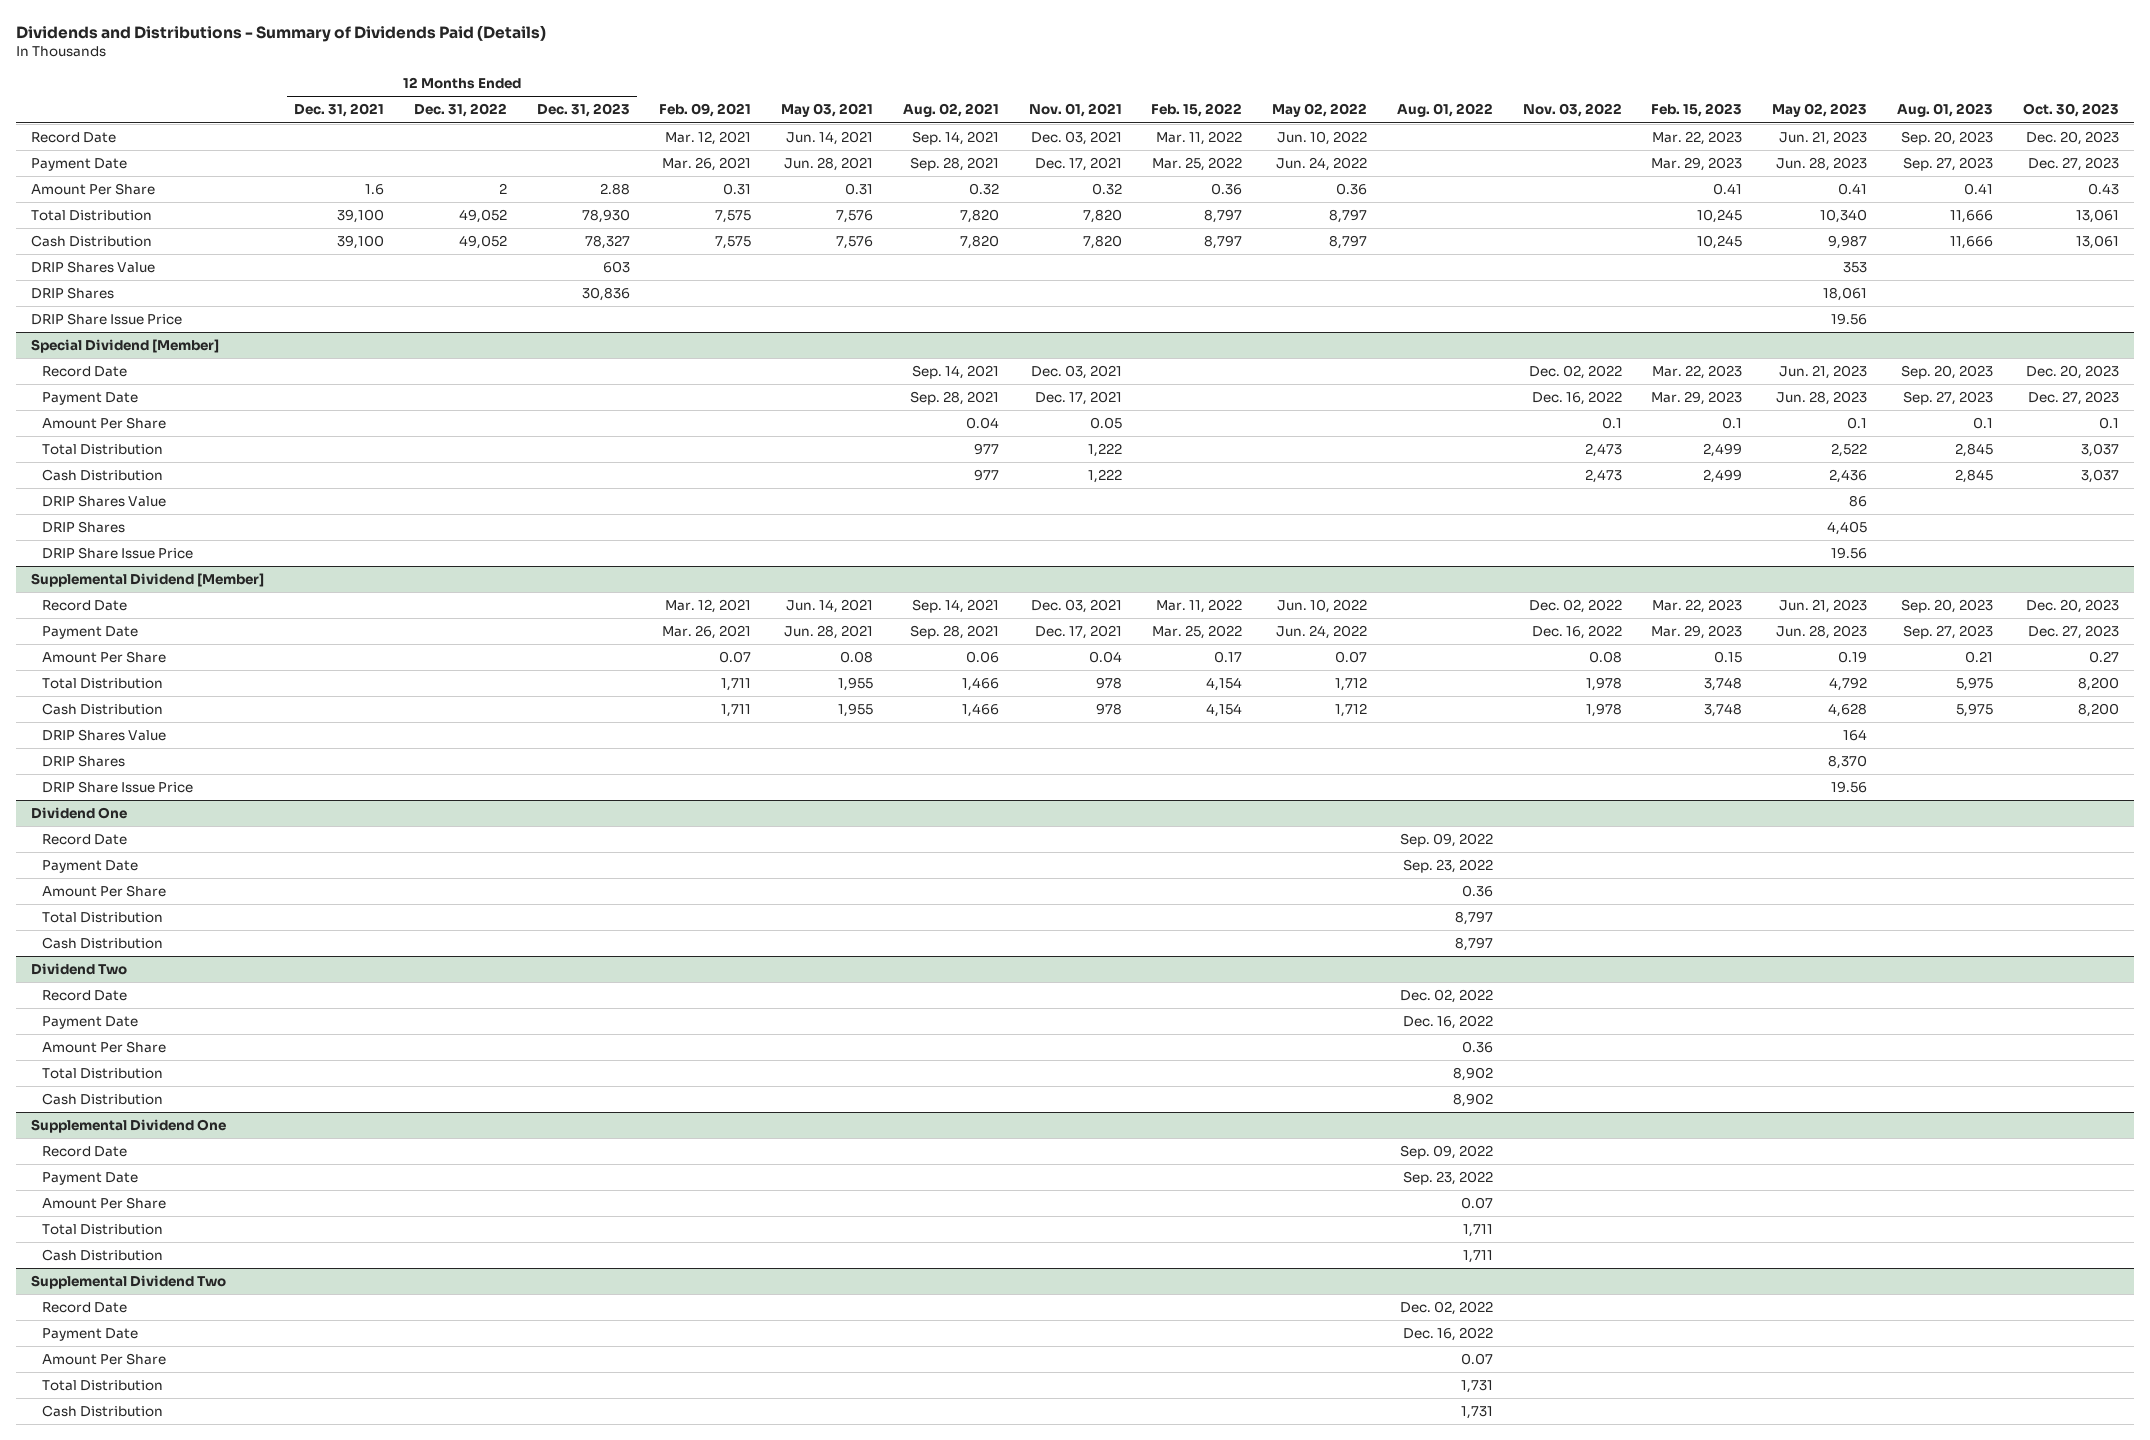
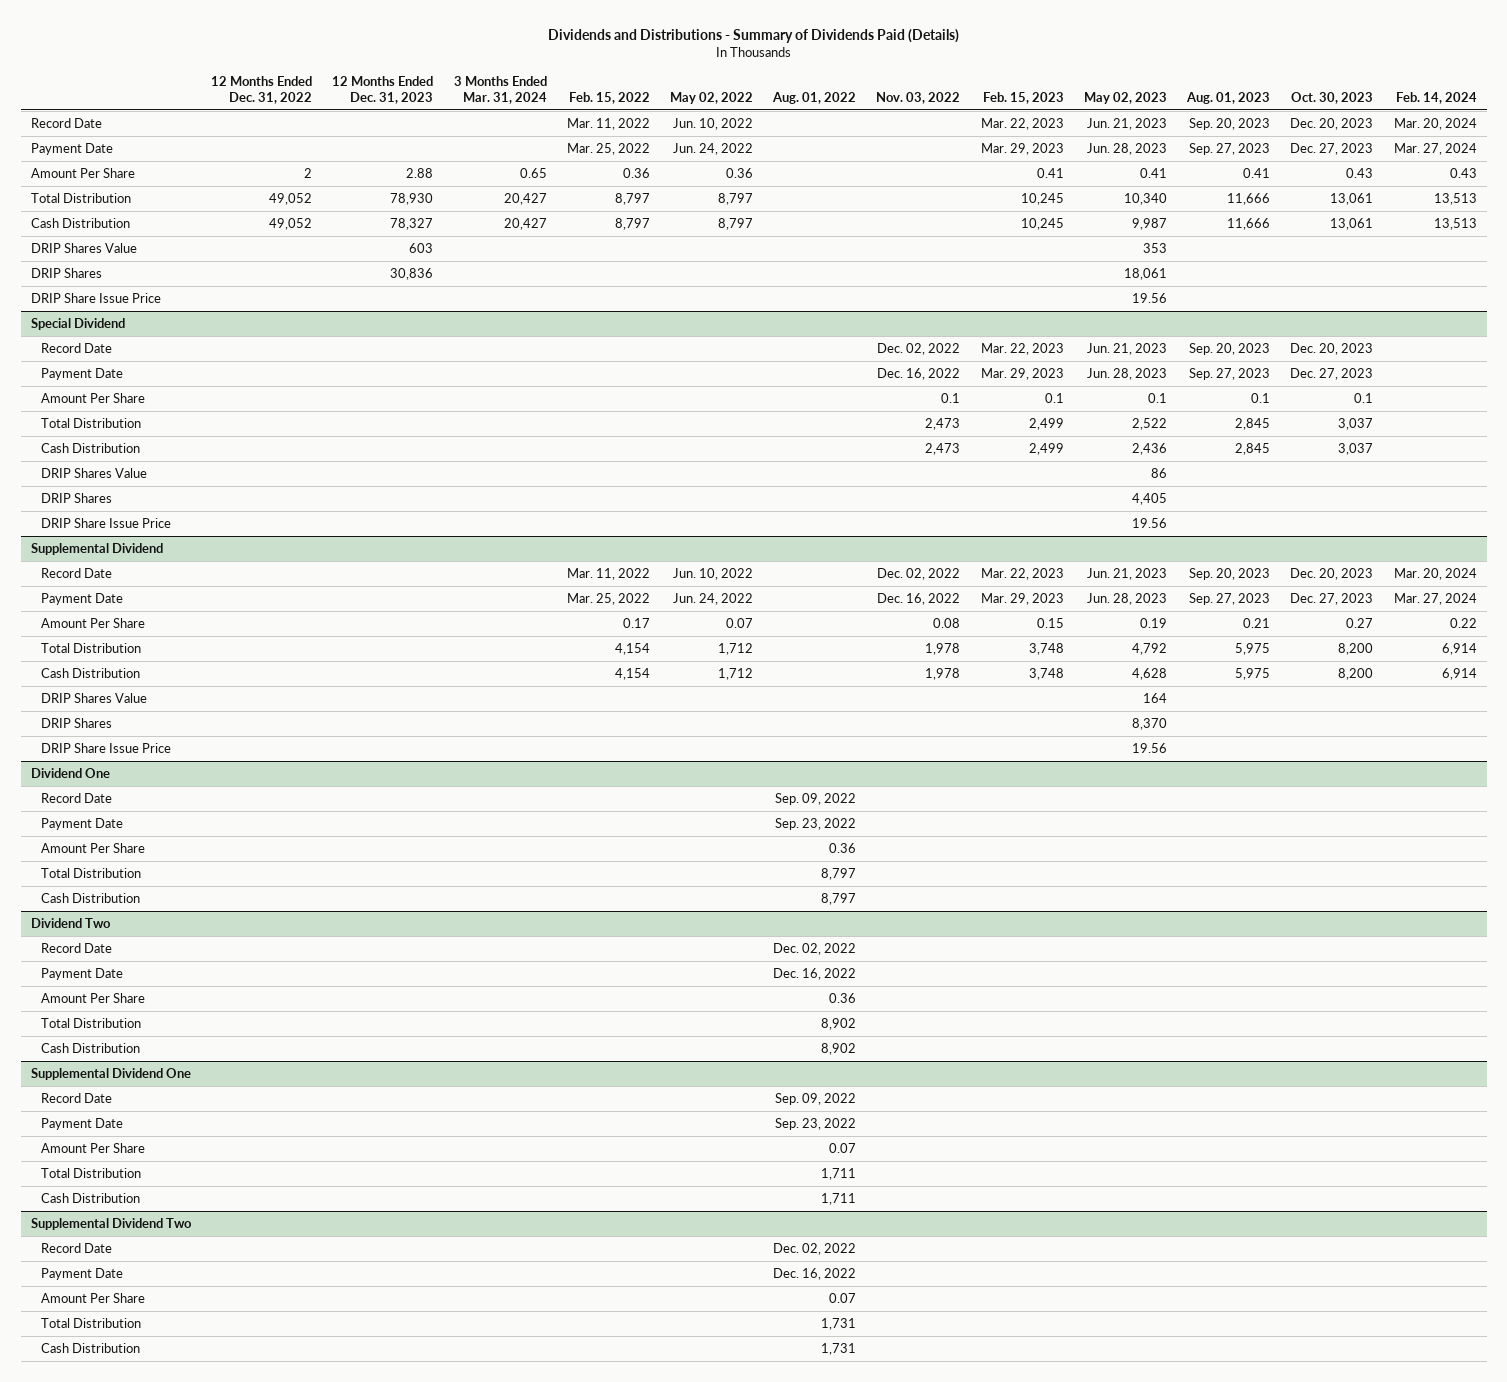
- | 12 Months Ended Dec. 31, 2021 | 12 Months Ended Dec. 31, 2022 | 12 Months Ended Dec. 31, 2023 | Feb. 09, 2021 | May 03, 2021 | Aug. 02, 2021 | Nov. 01, 2021 | Feb. 15, 2022 | May 02, 2022 | Aug. 01, 2022 | Nov. 03, 2022 | Feb. 15, 2023 | May 02, 2023 | Aug. 01, 2023 | Oct. 30, 2023
+ | 12 Months Ended Dec. 31, 2022 | 12 Months Ended Dec. 31, 2023 | 3 Months Ended Mar. 31, 2024 | Feb. 15, 2022 | May 02, 2022 | Aug. 01, 2022 | Nov. 03, 2022 | Feb. 15, 2023 | May 02, 2023 | Aug. 01, 2023 | Oct. 30, 2023 | Feb. 14, 2024
- Special Dividend [Member]
+ Special Dividend
- Supplemental Dividend [Member]
+ Supplemental Dividend

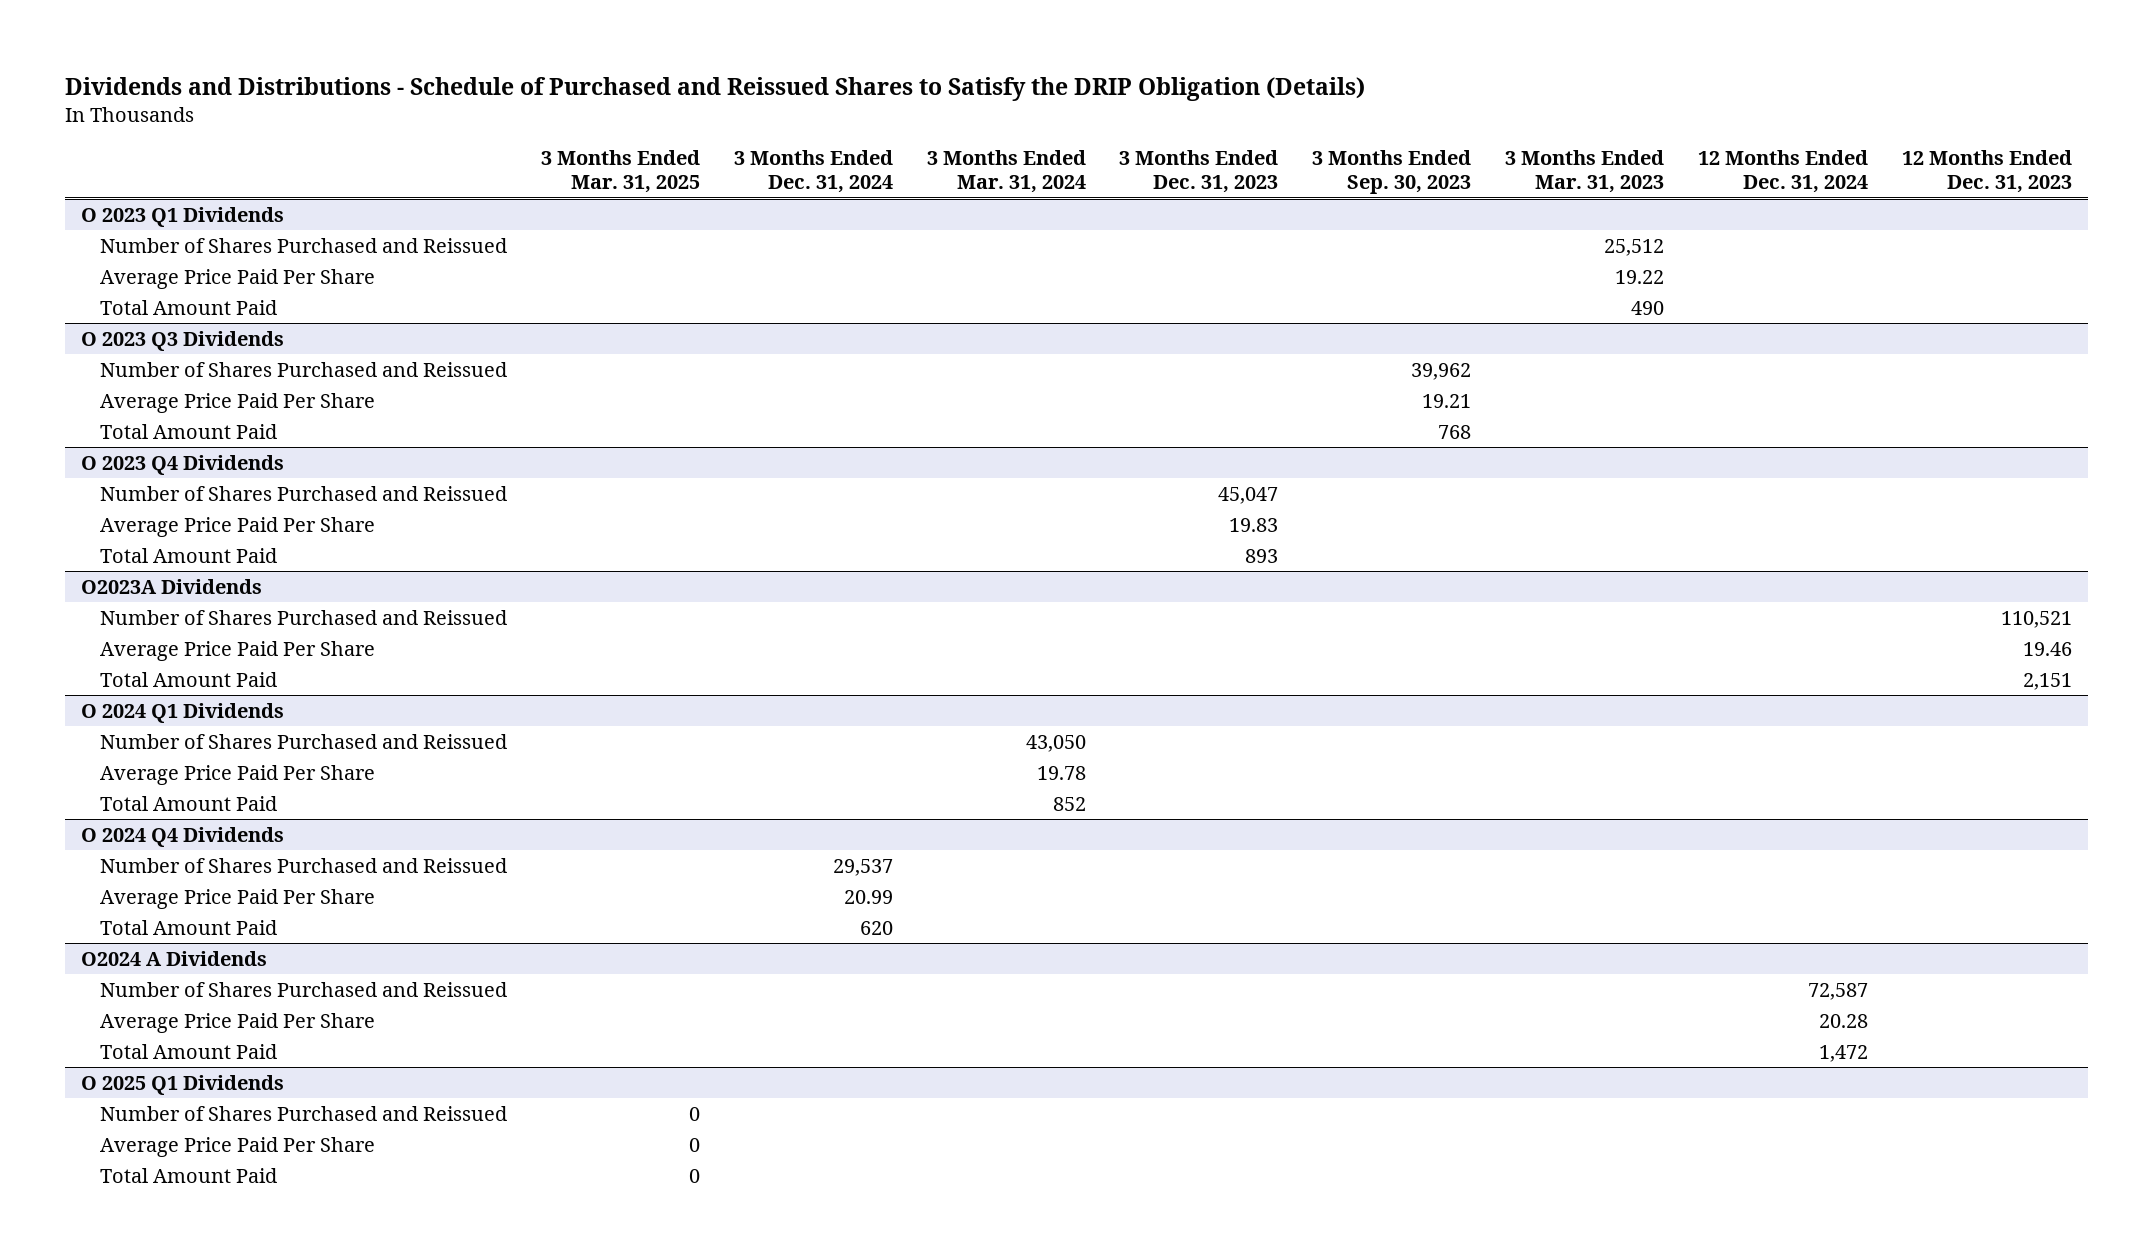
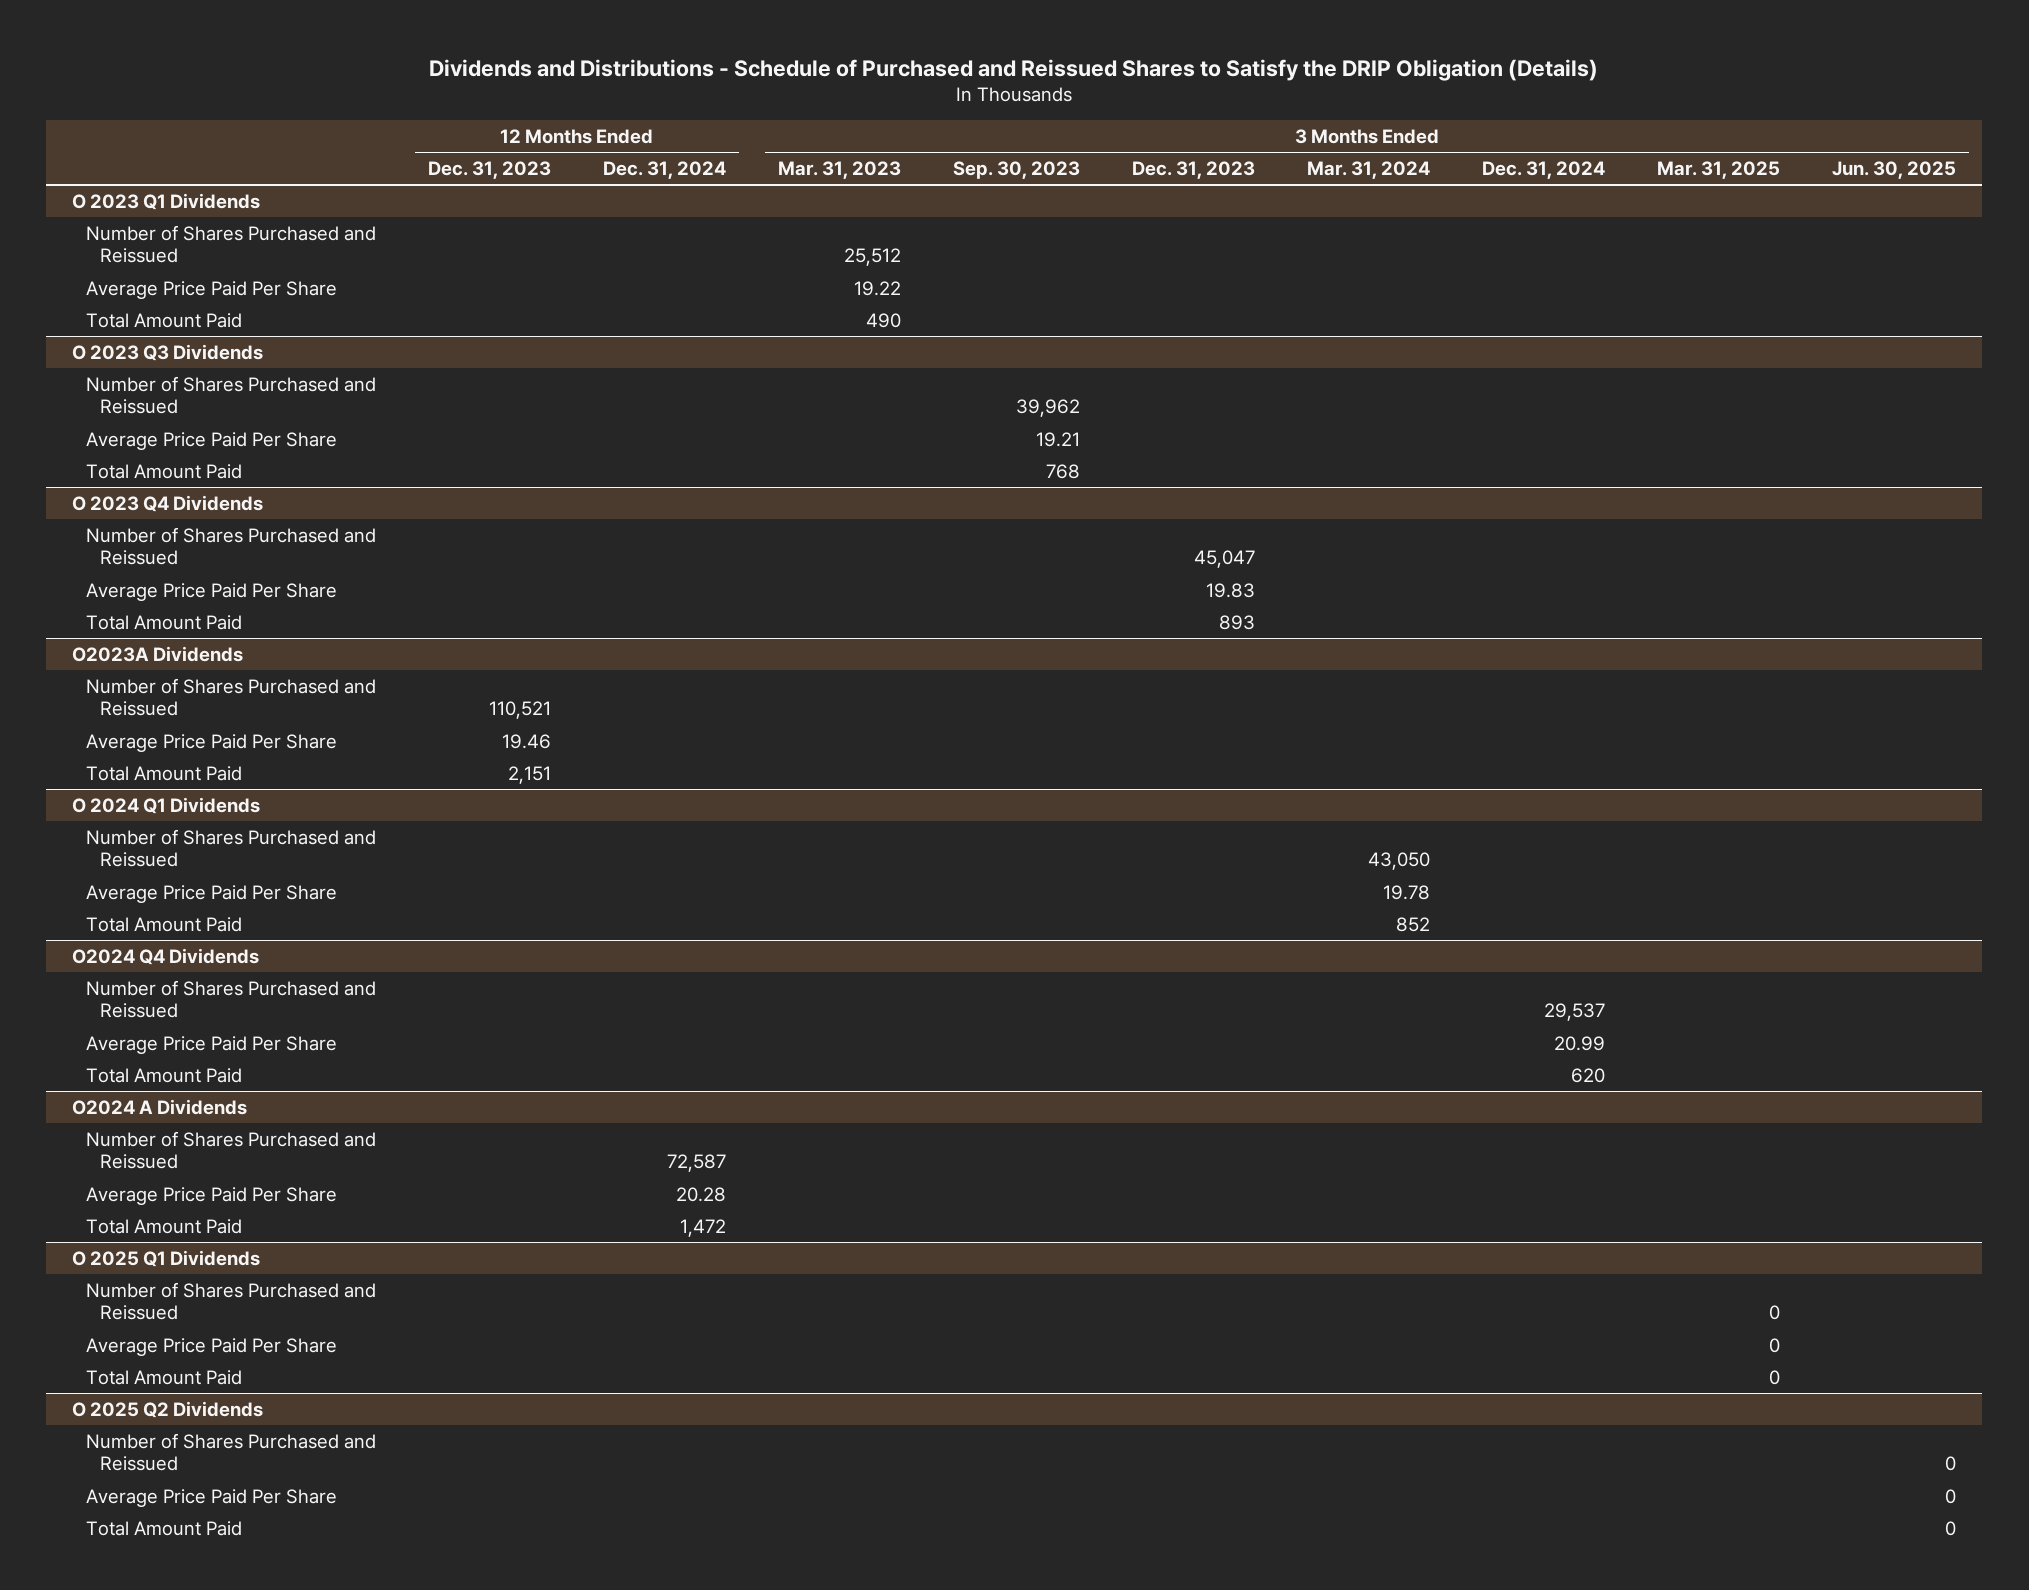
- | 3 Months Ended Mar. 31, 2025 | 3 Months Ended Dec. 31, 2024 | 3 Months Ended Mar. 31, 2024 | 3 Months Ended Dec. 31, 2023 | 3 Months Ended Sep. 30, 2023 | 3 Months Ended Mar. 31, 2023 | 12 Months Ended Dec. 31, 2024 | 12 Months Ended Dec. 31, 2023
+ | 12 Months Ended Dec. 31, 2023 | 12 Months Ended Dec. 31, 2024 | 3 Months Ended Mar. 31, 2023 | 3 Months Ended Sep. 30, 2023 | 3 Months Ended Dec. 31, 2023 | 3 Months Ended Mar. 31, 2024 | 3 Months Ended Dec. 31, 2024 | 3 Months Ended Mar. 31, 2025 | 3 Months Ended Jun. 30, 2025
- O 2024 Q4 Dividends
+ O2024 Q4 Dividends
+ O 2025 Q2 Dividends
+ Number of Shares Purchased and Reissued | | | | | | | | | 0
+ Average Price Paid Per Share | | | | | | | | | 0
+ Total Amount Paid | | | | | | | | | 0

